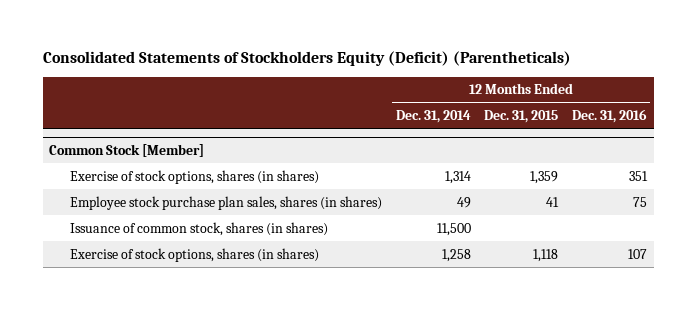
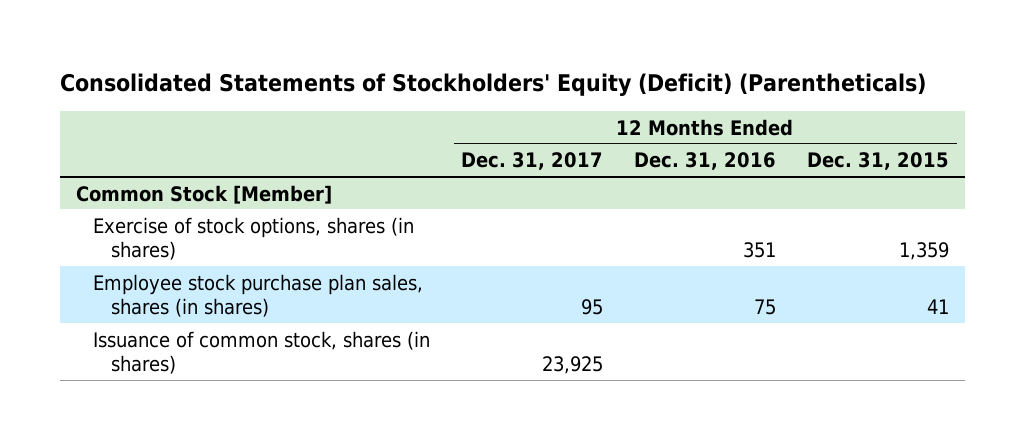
- Consolidated Statements of Stockholders Equity (Deficit) (Parentheticals)
+ Consolidated Statements of Stockholders' Equity (Deficit) (Parentheticals)
- | 12 Months Ended Dec. 31, 2014 | 12 Months Ended Dec. 31, 2015 | 12 Months Ended Dec. 31, 2016
+ | 12 Months Ended Dec. 31, 2017 | 12 Months Ended Dec. 31, 2016 | 12 Months Ended Dec. 31, 2015
@ Common Stock [Member]
- Exercise of stock options, shares (in shares) | 1,258 | 1,118 | 107

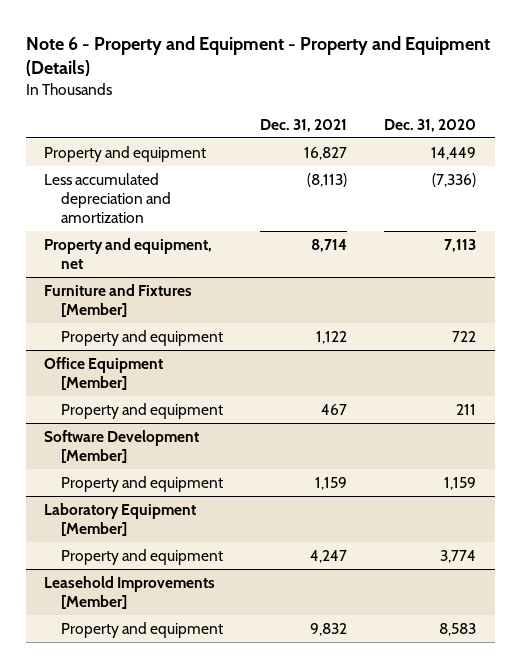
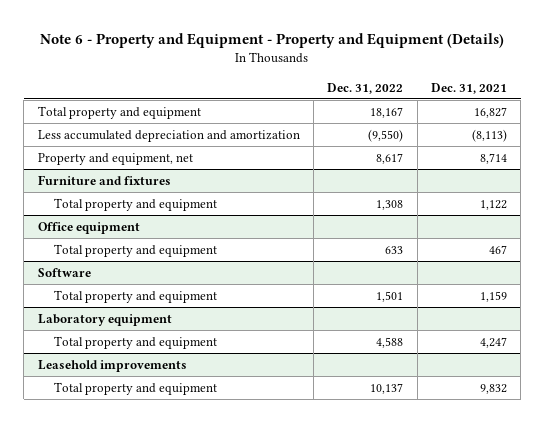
- | Dec. 31, 2021 | Dec. 31, 2020
+ | Dec. 31, 2022 | Dec. 31, 2021
- Property and equipment | 16,827 | 14,449
+ Total property and equipment | 18,167 | 16,827
- Furniture and Fixtures [Member]
- Property and equipment | 1,122 | 722
- Office Equipment [Member]
- Property and equipment | 467 | 211
- Software Development [Member]
- Property and equipment | 1,159 | 1,159
- Laboratory Equipment [Member]
- Property and equipment | 4,247 | 3,774
- Leasehold Improvements [Member]
- Property and equipment | 9,832 | 8,583
+ Furniture and fixtures
+ Total property and equipment | 1,308 | 1,122
+ Office equipment
+ Total property and equipment | 633 | 467
+ Software
+ Total property and equipment | 1,501 | 1,159
+ Laboratory equipment
+ Total property and equipment | 4,588 | 4,247
+ Leasehold improvements
+ Total property and equipment | 10,137 | 9,832

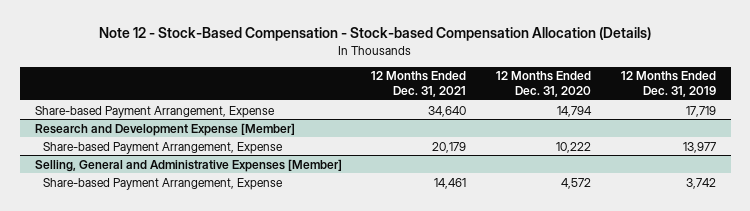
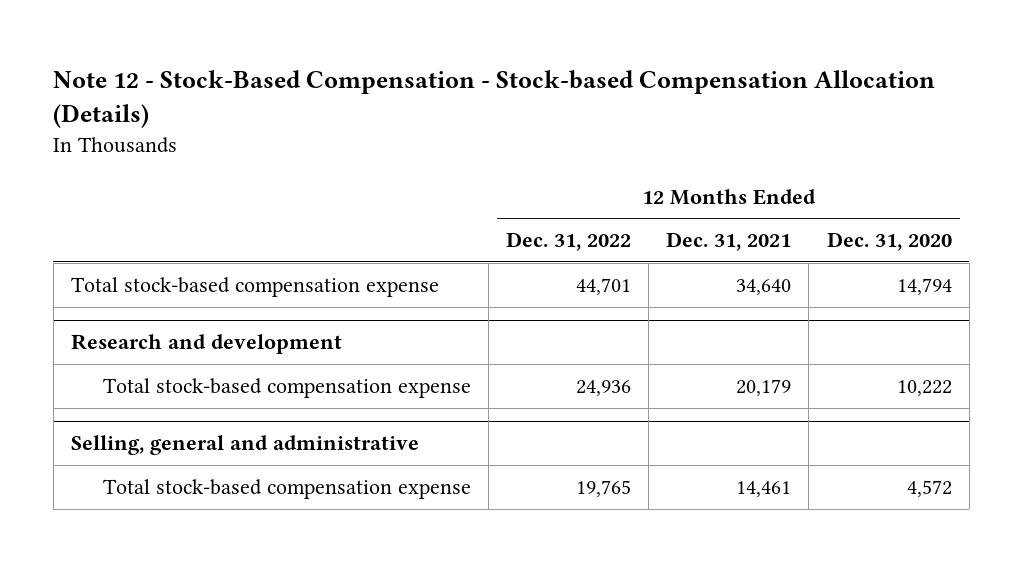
- | 12 Months Ended Dec. 31, 2021 | 12 Months Ended Dec. 31, 2020 | 12 Months Ended Dec. 31, 2019
+ | 12 Months Ended Dec. 31, 2022 | 12 Months Ended Dec. 31, 2021 | 12 Months Ended Dec. 31, 2020
- Share-based Payment Arrangement, Expense | 34,640 | 14,794 | 17,719
- Research and Development Expense [Member]
- Share-based Payment Arrangement, Expense | 20,179 | 10,222 | 13,977
- Selling, General and Administrative Expenses [Member]
- Share-based Payment Arrangement, Expense | 14,461 | 4,572 | 3,742
+ Total stock-based compensation expense | 44,701 | 34,640 | 14,794
+ Research and development
+ Total stock-based compensation expense | 24,936 | 20,179 | 10,222
+ Selling, general and administrative
+ Total stock-based compensation expense | 19,765 | 14,461 | 4,572

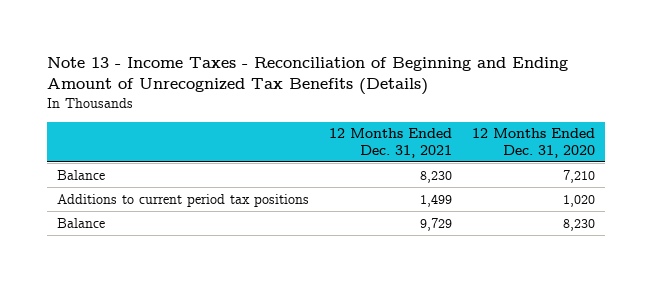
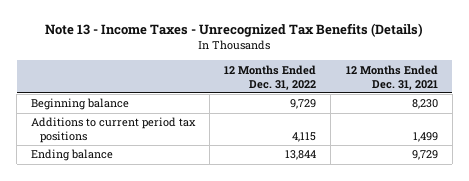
- Note 13 - Income Taxes - Reconciliation of Beginning and Ending Amount of Unrecognized Tax Benefits (Details)
+ Note 13 - Income Taxes - Unrecognized Tax Benefits (Details)
- | 12 Months Ended Dec. 31, 2021 | 12 Months Ended Dec. 31, 2020
+ | 12 Months Ended Dec. 31, 2022 | 12 Months Ended Dec. 31, 2021
- Balance | 8,230 | 7,210
+ Beginning balance | 9,729 | 8,230
- Balance | 9,729 | 8,230
+ Ending balance | 13,844 | 9,729

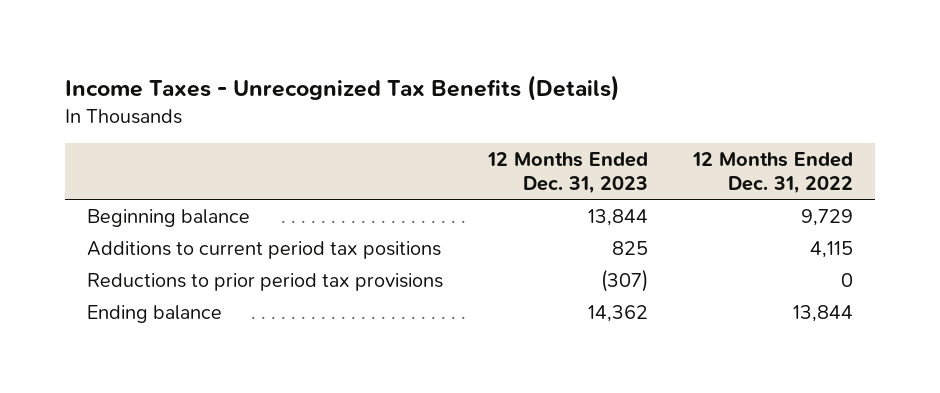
- Note 13 - Income Taxes - Unrecognized Tax Benefits (Details)
+ Income Taxes - Unrecognized Tax Benefits (Details)
- | 12 Months Ended Dec. 31, 2022 | 12 Months Ended Dec. 31, 2021
+ | 12 Months Ended Dec. 31, 2023 | 12 Months Ended Dec. 31, 2022
+ Reductions to prior period tax provisions | (307) | 0

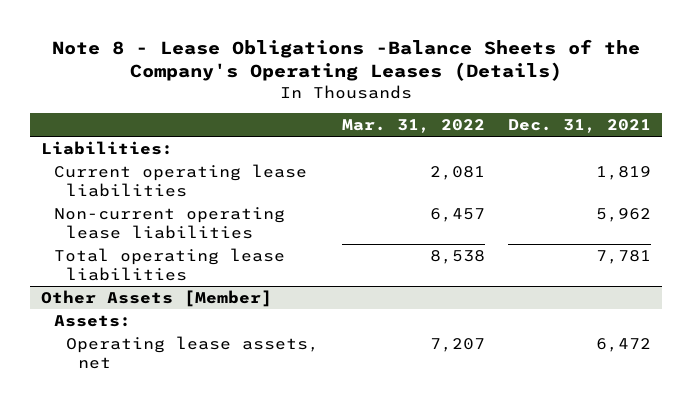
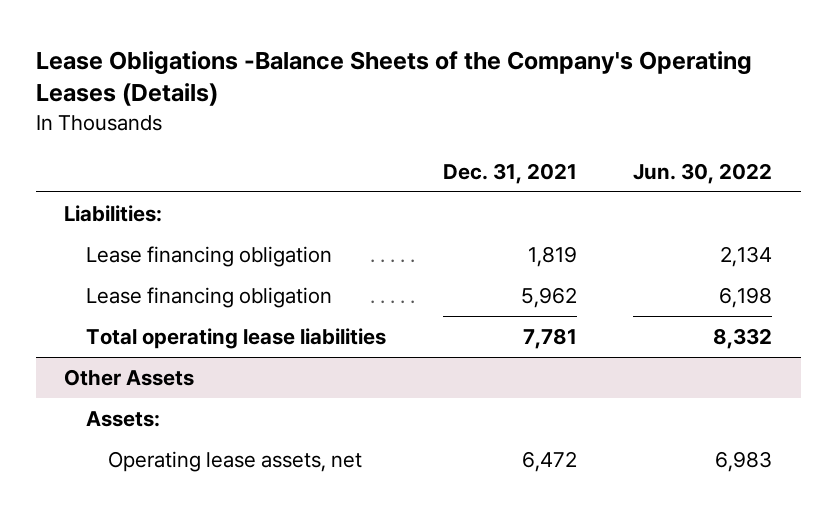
- Note 8 - Lease Obligations -Balance Sheets of the Company's Operating Leases (Details)
+ Lease Obligations -Balance Sheets of the Company's Operating Leases (Details)
- | Mar. 31, 2022 | Dec. 31, 2021
+ | Dec. 31, 2021 | Jun. 30, 2022
- Current operating lease liabilities | 2,081 | 1,819
- Non-current operating lease liabilities | 6,457 | 5,962
+ Lease financing obligation | 1,819 | 2,134
+ Lease financing obligation | 5,962 | 6,198
- Other Assets [Member]
+ Other Assets

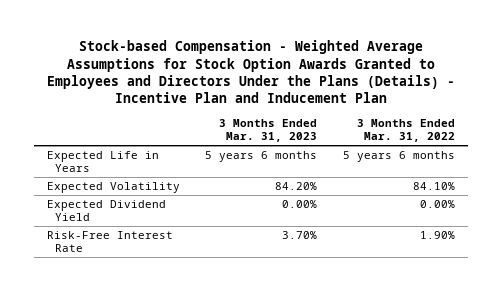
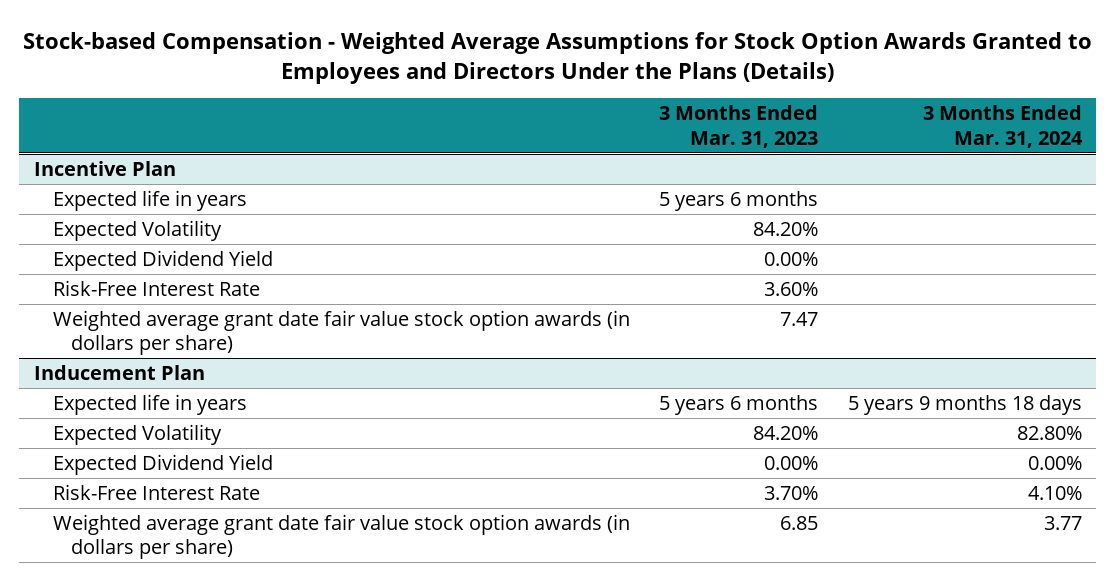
- Stock-based Compensation - Weighted Average Assumptions for Stock Option Awards Granted to Employees and Directors Under the Plans (Details) - Incentive Plan and Inducement Plan
+ Stock-based Compensation - Weighted Average Assumptions for Stock Option Awards Granted to Employees and Directors Under the Plans (Details)
- | 3 Months Ended Mar. 31, 2023 | 3 Months Ended Mar. 31, 2022
+ | 3 Months Ended Mar. 31, 2023 | 3 Months Ended Mar. 31, 2024
- Expected Life in Years | 5 years 6 months | 5 years 6 months
+ Incentive Plan
+ Expected life in years | 5 years 6 months |
+ Risk-Free Interest Rate | 3.60% |
+ Weighted average grant date fair value stock option awards (in dollars per share) | 7.47 |
+ Inducement Plan
+ Expected life in years | 5 years 6 months | 5 years 9 months 18 days
+ Expected Volatility | 84.20% | 82.80%
+ Expected Dividend Yield | 0.00% | 0.00%
+ Weighted average grant date fair value stock option awards (in dollars per share) | 6.85 | 3.77

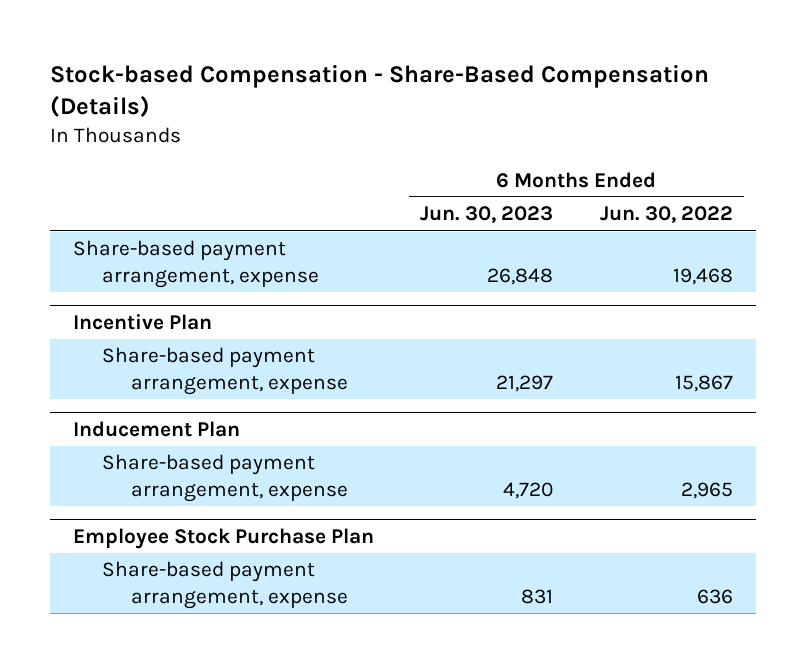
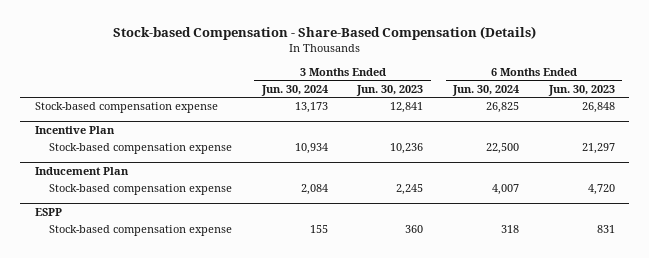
- | 6 Months Ended Jun. 30, 2023 | 6 Months Ended Jun. 30, 2022
+ | 3 Months Ended Jun. 30, 2024 | 3 Months Ended Jun. 30, 2023 | 6 Months Ended Jun. 30, 2024 | 6 Months Ended Jun. 30, 2023
- Share-based payment arrangement, expense | 26,848 | 19,468
+ Stock-based compensation expense | 13,173 | 12,841 | 26,825 | 26,848
@ Incentive Plan
- Share-based payment arrangement, expense | 21,297 | 15,867
+ Stock-based compensation expense | 10,934 | 10,236 | 22,500 | 21,297
@ Inducement Plan
- Share-based payment arrangement, expense | 4,720 | 2,965
- Employee Stock Purchase Plan
- Share-based payment arrangement, expense | 831 | 636
@ Inducement Plan
+ Stock-based compensation expense | 2,084 | 2,245 | 4,007 | 4,720
+ ESPP
+ Stock-based compensation expense | 155 | 360 | 318 | 831

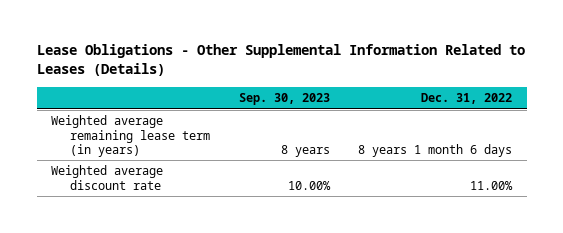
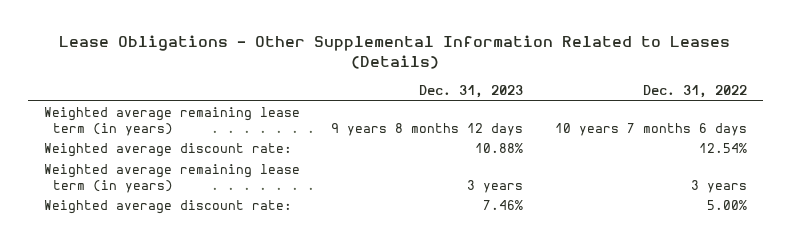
- | Sep. 30, 2023 | Dec. 31, 2022
+ | Dec. 31, 2023 | Dec. 31, 2022
- Weighted average remaining lease term (in years) | 8 years | 8 years 1 month 6 days
- Weighted average discount rate | 10.00% | 11.00%
+ Weighted average remaining lease term (in years) | 9 years 8 months 12 days | 10 years 7 months 6 days
+ Weighted average discount rate: | 10.88% | 12.54%
+ Weighted average remaining lease term (in years) | 3 years | 3 years
+ Weighted average discount rate: | 7.46% | 5.00%

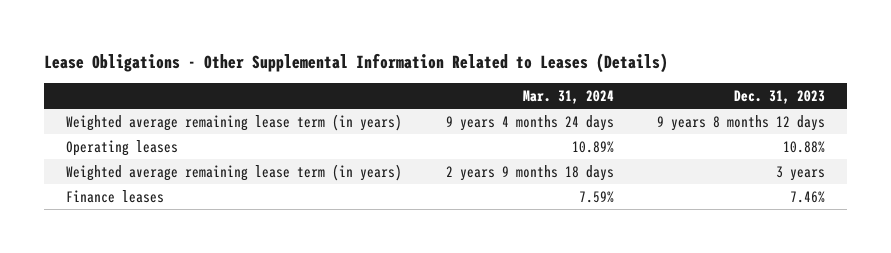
- | Dec. 31, 2023 | Dec. 31, 2022
+ | Mar. 31, 2024 | Dec. 31, 2023
- Weighted average discount rate: | 10.88% | 12.54%
+ Operating leases | 10.89% | 10.88%
- Weighted average discount rate: | 7.46% | 5.00%
+ Finance leases | 7.59% | 7.46%

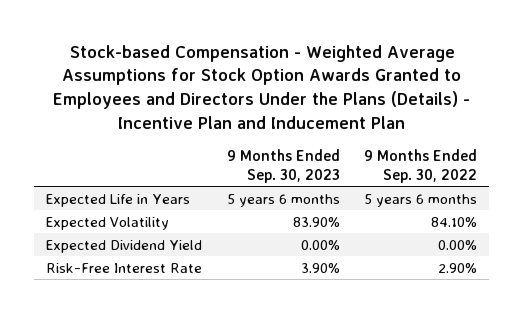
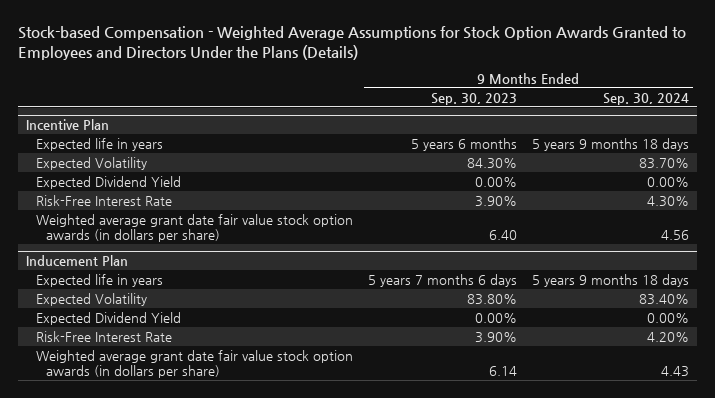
- Stock-based Compensation - Weighted Average Assumptions for Stock Option Awards Granted to Employees and Directors Under the Plans (Details) - Incentive Plan and Inducement Plan
+ Stock-based Compensation - Weighted Average Assumptions for Stock Option Awards Granted to Employees and Directors Under the Plans (Details)
- | 9 Months Ended Sep. 30, 2023 | 9 Months Ended Sep. 30, 2022
+ | 9 Months Ended Sep. 30, 2023 | 9 Months Ended Sep. 30, 2024
- Expected Life in Years | 5 years 6 months | 5 years 6 months
- Expected Volatility | 83.90% | 84.10%
+ Incentive Plan
+ Expected life in years | 5 years 6 months | 5 years 9 months 18 days
+ Expected Volatility | 84.30% | 83.70%
+ Weighted average grant date fair value stock option awards (in dollars per share) | 6.40 | 4.56
+ Inducement Plan
+ Expected life in years | 5 years 7 months 6 days | 5 years 9 months 18 days
+ Expected Volatility | 83.80% | 83.40%
+ Expected Dividend Yield | 0.00% | 0.00%
+ Risk-Free Interest Rate | 3.90% | 4.20%
+ Weighted average grant date fair value stock option awards (in dollars per share) | 6.14 | 4.43

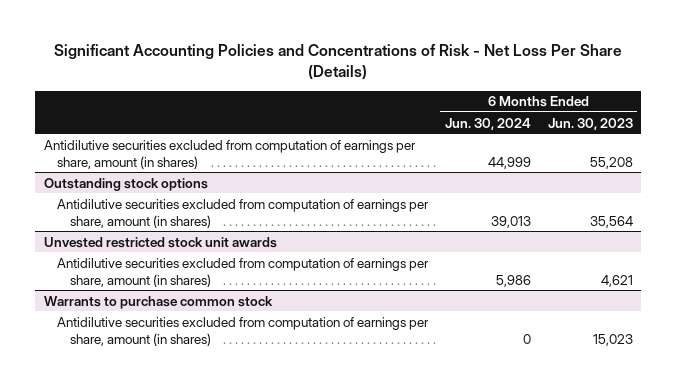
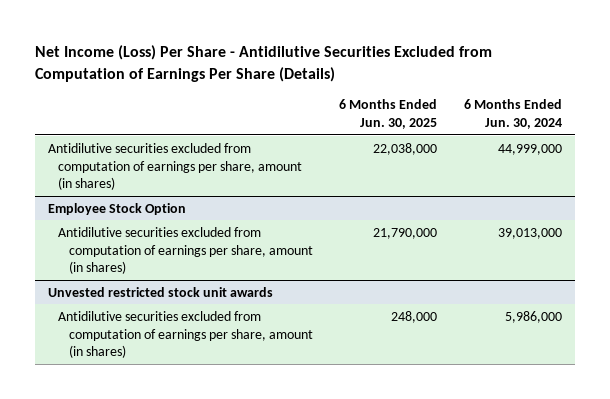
- Significant Accounting Policies and Concentrations of Risk - Net Loss Per Share (Details)
+ Net Income (Loss) Per Share - Antidilutive Securities Excluded from Computation of Earnings Per Share (Details)
- | 6 Months Ended Jun. 30, 2024 | 6 Months Ended Jun. 30, 2023
+ | 6 Months Ended Jun. 30, 2025 | 6 Months Ended Jun. 30, 2024
- Antidilutive securities excluded from computation of earnings per share, amount (in shares) | 44,999 | 55,208
- Outstanding stock options
- Antidilutive securities excluded from computation of earnings per share, amount (in shares) | 39,013 | 35,564
+ Antidilutive securities excluded from computation of earnings per share, amount (in shares) | 22,038,000 | 44,999,000
+ Employee Stock Option
+ Antidilutive securities excluded from computation of earnings per share, amount (in shares) | 21,790,000 | 39,013,000
@ Unvested restricted stock unit awards
- Antidilutive securities excluded from computation of earnings per share, amount (in shares) | 5,986 | 4,621
- Warrants to purchase common stock
- Antidilutive securities excluded from computation of earnings per share, amount (in shares) | 0 | 15,023
@ Unvested restricted stock unit awards
+ Antidilutive securities excluded from computation of earnings per share, amount (in shares) | 248,000 | 5,986,000

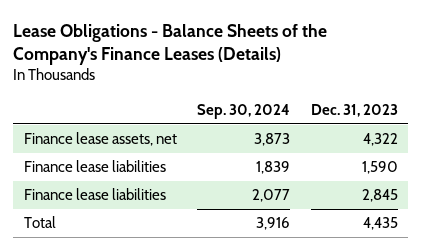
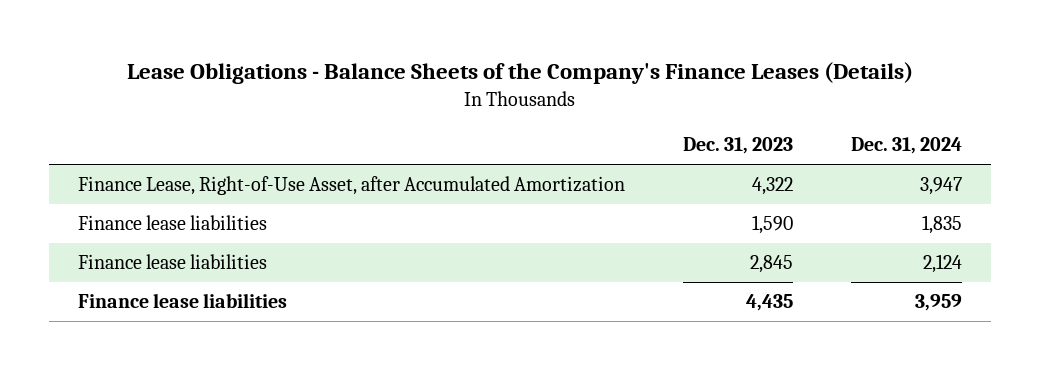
- | Sep. 30, 2024 | Dec. 31, 2023
+ | Dec. 31, 2023 | Dec. 31, 2024
- Finance lease assets, net | 3,873 | 4,322
+ Finance Lease, Right-of-Use Asset, after Accumulated Amortization | 4,322 | 3,947
- Total | 3,916 | 4,435
+ Finance lease liabilities | 4,435 | 3,959

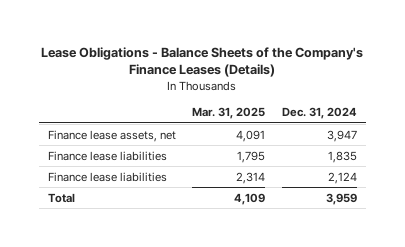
- | Dec. 31, 2023 | Dec. 31, 2024
+ | Mar. 31, 2025 | Dec. 31, 2024
- Finance Lease, Right-of-Use Asset, after Accumulated Amortization | 4,322 | 3,947
+ Finance lease assets, net | 4,091 | 3,947
- Finance lease liabilities | 4,435 | 3,959
+ Total | 4,109 | 3,959

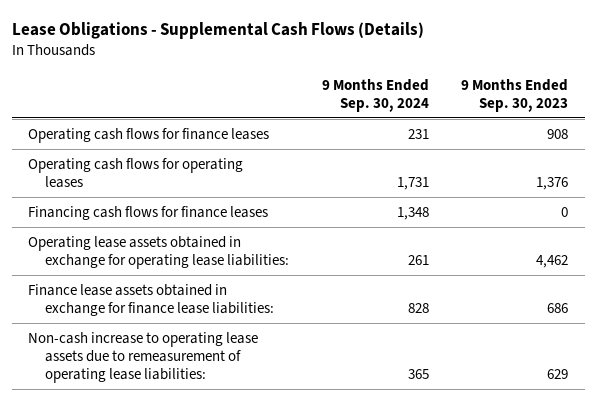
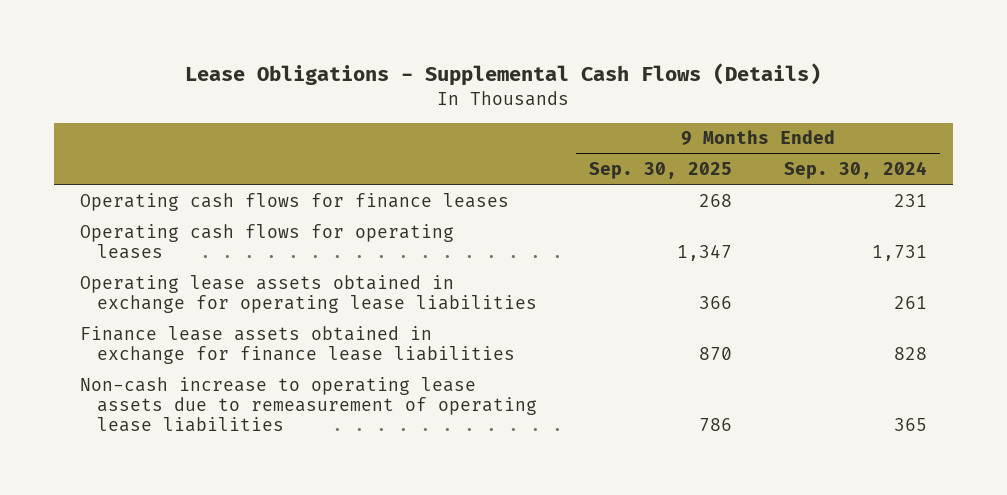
- | 9 Months Ended Sep. 30, 2024 | 9 Months Ended Sep. 30, 2023
+ | 9 Months Ended Sep. 30, 2025 | 9 Months Ended Sep. 30, 2024
- Financing cash flows for finance leases | 1,348 | 0
- Operating lease assets obtained in exchange for operating lease liabilities: | 261 | 4,462
- Finance lease assets obtained in exchange for finance lease liabilities: | 828 | 686
- Non-cash increase to operating lease assets due to remeasurement of operating lease liabilities: | 365 | 629
+ Operating lease assets obtained in exchange for operating lease liabilities | 366 | 261
+ Finance lease assets obtained in exchange for finance lease liabilities | 870 | 828
+ Non-cash increase to operating lease assets due to remeasurement of operating lease liabilities | 786 | 365

